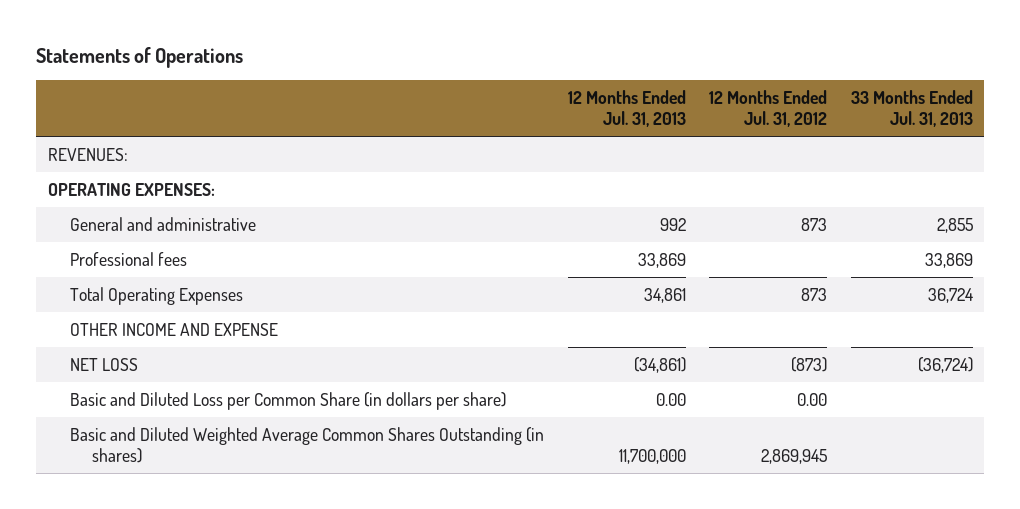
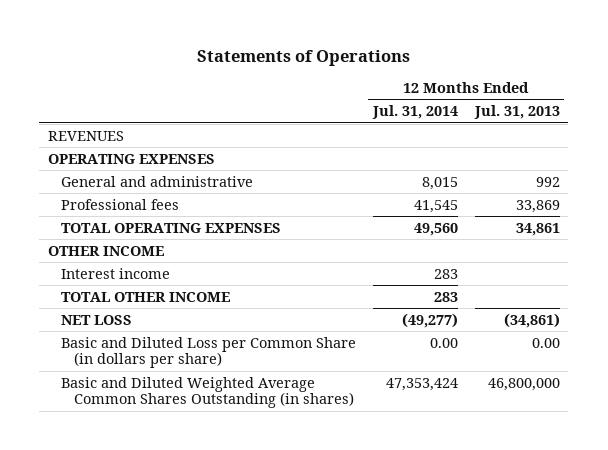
- | 12 Months Ended Jul. 31, 2013 | 12 Months Ended Jul. 31, 2012 | 33 Months Ended Jul. 31, 2013
+ | 12 Months Ended Jul. 31, 2014 | 12 Months Ended Jul. 31, 2013
- REVENUES:
- OPERATING EXPENSES:
+ REVENUES
+ OPERATING EXPENSES
- Total Operating Expenses | 34,861 | 873 | 36,724
- OTHER INCOME AND EXPENSE
+ TOTAL OPERATING EXPENSES | 49,560 | 34,861
+ OTHER INCOME
+ Interest income | 283 |
+ TOTAL OTHER INCOME | 283 |
- Basic and Diluted Weighted Average Common Shares Outstanding (in shares) | 11,700,000 | 2,869,945 |
+ Basic and Diluted Weighted Average Common Shares Outstanding (in shares) | 47,353,424 | 46,800,000

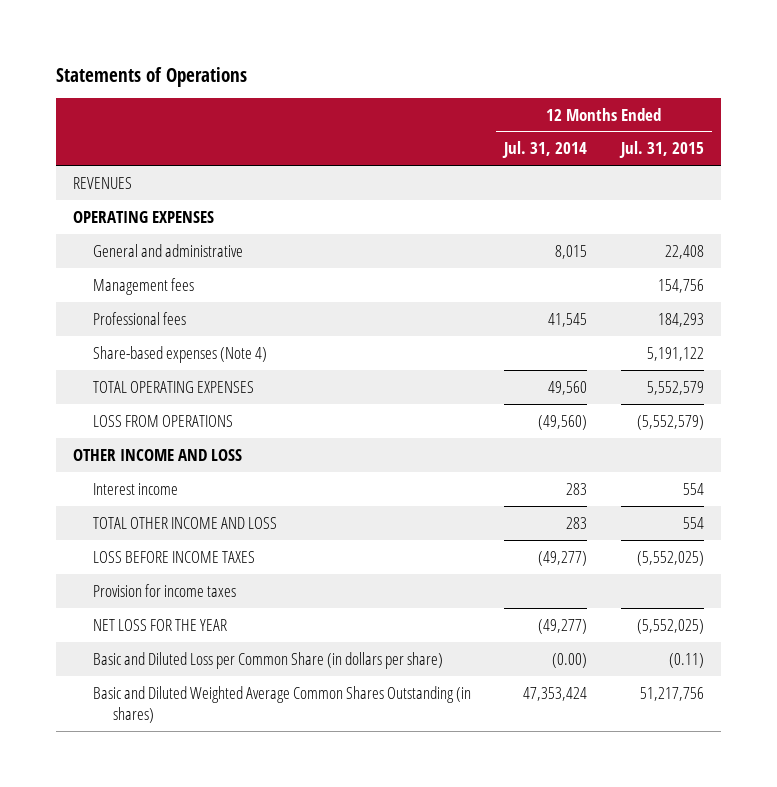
- | 12 Months Ended Jul. 31, 2014 | 12 Months Ended Jul. 31, 2013
+ | 12 Months Ended Jul. 31, 2014 | 12 Months Ended Jul. 31, 2015
+ Management fees | | 154,756
+ Share-based expenses (Note 4) | | 5,191,122
- OTHER INCOME
+ LOSS FROM OPERATIONS | (49,560) | (5,552,579)
+ OTHER INCOME AND LOSS
- TOTAL OTHER INCOME | 283 |
- NET LOSS | (49,277) | (34,861)
- Basic and Diluted Loss per Common Share (in dollars per share) | 0.00 | 0.00
+ TOTAL OTHER INCOME AND LOSS | 283 | 554
+ LOSS BEFORE INCOME TAXES | (49,277) | (5,552,025)
+ Provision for income taxes
+ NET LOSS FOR THE YEAR | (49,277) | (5,552,025)
+ Basic and Diluted Loss per Common Share (in dollars per share) | (0.00) | (0.11)

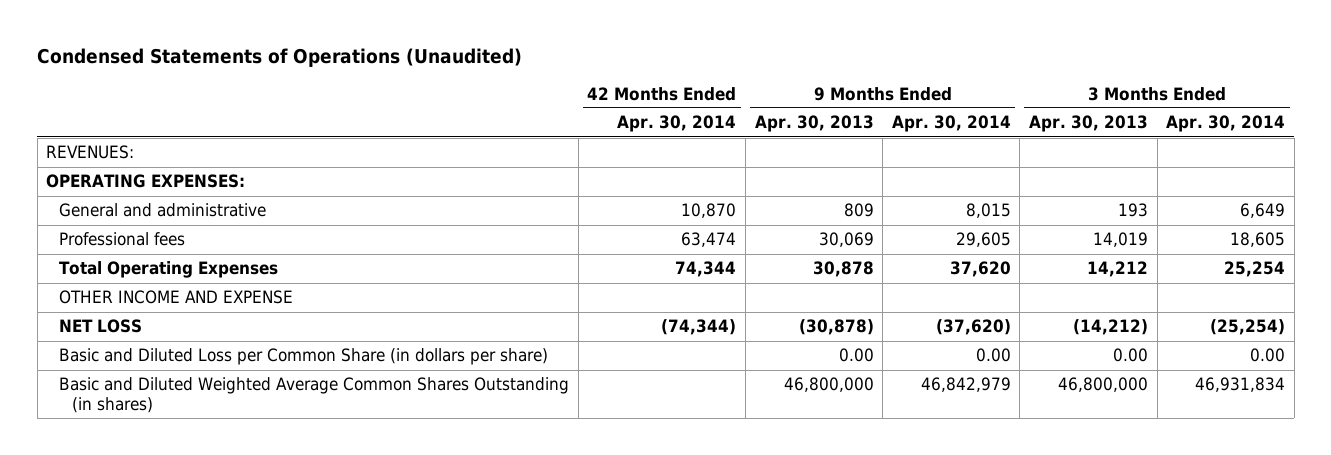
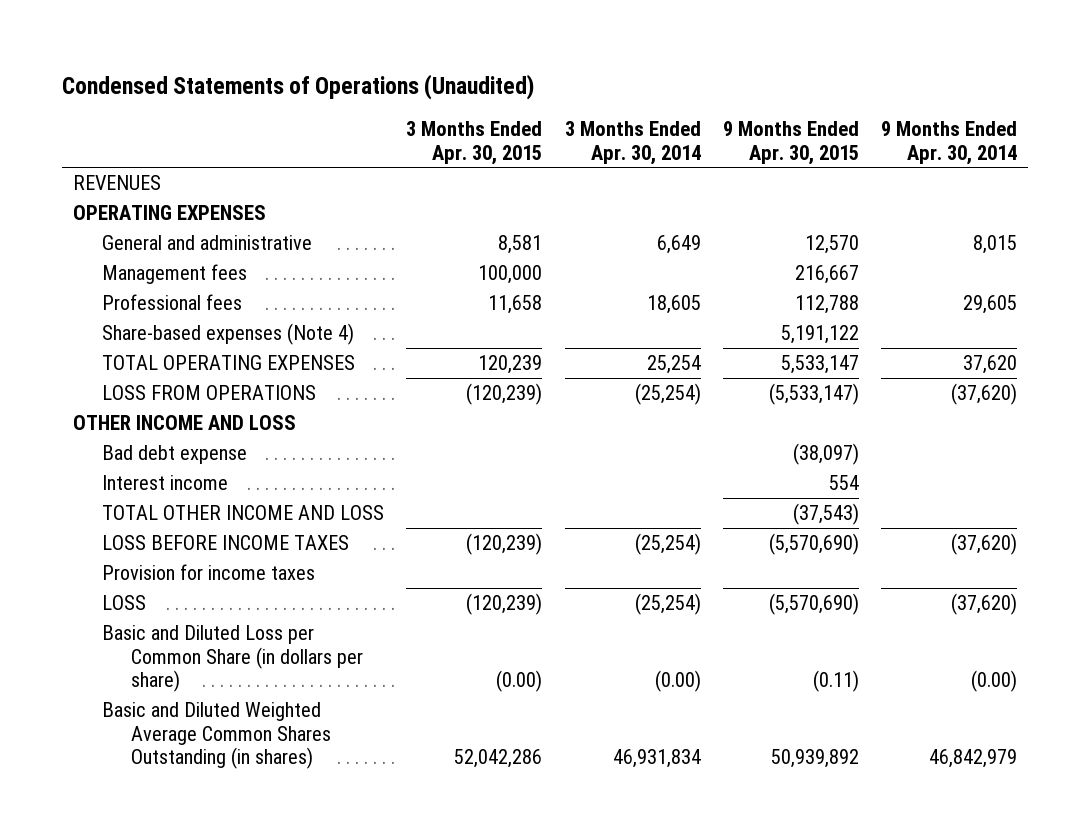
- | 42 Months Ended Apr. 30, 2014 | 9 Months Ended Apr. 30, 2013 | 9 Months Ended Apr. 30, 2014 | 3 Months Ended Apr. 30, 2013 | 3 Months Ended Apr. 30, 2014
+ | 3 Months Ended Apr. 30, 2015 | 3 Months Ended Apr. 30, 2014 | 9 Months Ended Apr. 30, 2015 | 9 Months Ended Apr. 30, 2014
- REVENUES:
- OPERATING EXPENSES:
+ REVENUES
+ OPERATING EXPENSES
+ Management fees | 100,000 | | 216,667 |
- Total Operating Expenses | 74,344 | 30,878 | 37,620 | 14,212 | 25,254
- OTHER INCOME AND EXPENSE
- NET LOSS | (74,344) | (30,878) | (37,620) | (14,212) | (25,254)
- Basic and Diluted Loss per Common Share (in dollars per share) | | 0.00 | 0.00 | 0.00 | 0.00
+ Share-based expenses (Note 4) | | | 5,191,122 |
+ TOTAL OPERATING EXPENSES | 120,239 | 25,254 | 5,533,147 | 37,620
+ LOSS FROM OPERATIONS | (120,239) | (25,254) | (5,533,147) | (37,620)
+ OTHER INCOME AND LOSS
+ Bad debt expense | | | (38,097) |
+ Interest income | | | 554 |
+ TOTAL OTHER INCOME AND LOSS | | | (37,543) |
+ LOSS BEFORE INCOME TAXES | (120,239) | (25,254) | (5,570,690) | (37,620)
+ Provision for income taxes
+ LOSS | (120,239) | (25,254) | (5,570,690) | (37,620)
+ Basic and Diluted Loss per Common Share (in dollars per share) | (0.00) | (0.00) | (0.11) | (0.00)

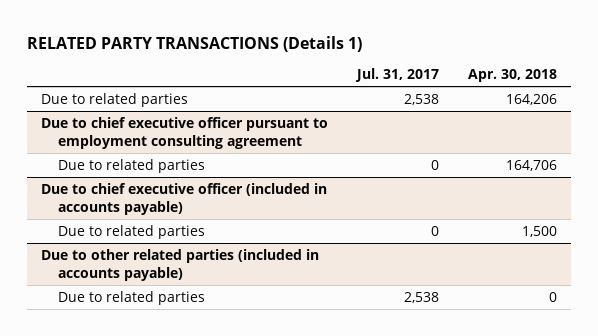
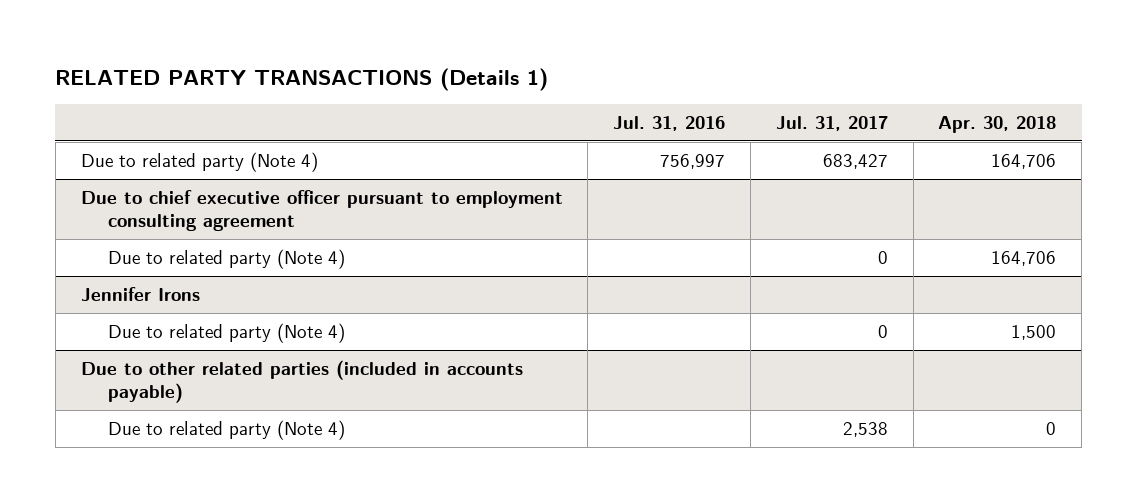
- | Jul. 31, 2017 | Apr. 30, 2018
+ | Jul. 31, 2016 | Jul. 31, 2017 | Apr. 30, 2018
- Due to related parties | 2,538 | 164,206
+ Due to related party (Note 4) | 756,997 | 683,427 | 164,706
@ Due to chief executive officer pursuant to employment consulting agreement
- Due to related parties | 0 | 164,706
- Due to chief executive officer (included in accounts payable)
- Due to related parties | 0 | 1,500
@ Due to chief executive officer pursuant to employment consulting agreement
+ Due to related party (Note 4) | | 0 | 164,706
+ Jennifer Irons
+ Due to related party (Note 4) | | 0 | 1,500
@ Due to other related parties (included in accounts payable)
- Due to related parties | 2,538 | 0
+ Due to related party (Note 4) | | 2,538 | 0

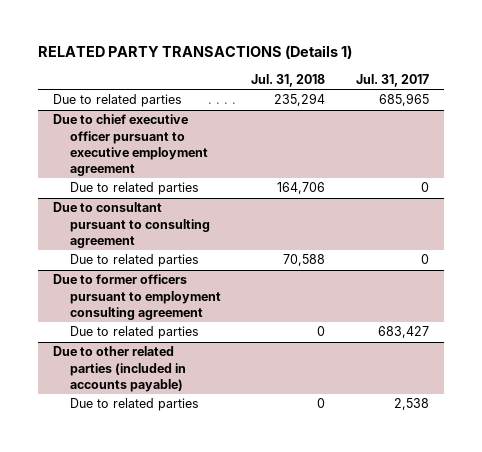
- | Jul. 31, 2016 | Jul. 31, 2017 | Apr. 30, 2018
+ | Jul. 31, 2018 | Jul. 31, 2017
- Due to related party (Note 4) | 756,997 | 683,427 | 164,706
- Due to chief executive officer pursuant to employment consulting agreement
- Due to related party (Note 4) | | 0 | 164,706
- Jennifer Irons
- Due to related party (Note 4) | | 0 | 1,500
+ Due to related parties | 235,294 | 685,965
+ Due to chief executive officer pursuant to executive employment agreement
+ Due to related parties | 164,706 | 0
+ Due to consultant pursuant to consulting agreement
+ Due to related parties | 70,588 | 0
+ Due to former officers pursuant to employment consulting agreement
+ Due to related parties | 0 | 683,427
@ Due to other related parties (included in accounts payable)
- Due to related party (Note 4) | | 2,538 | 0
+ Due to related parties | 0 | 2,538

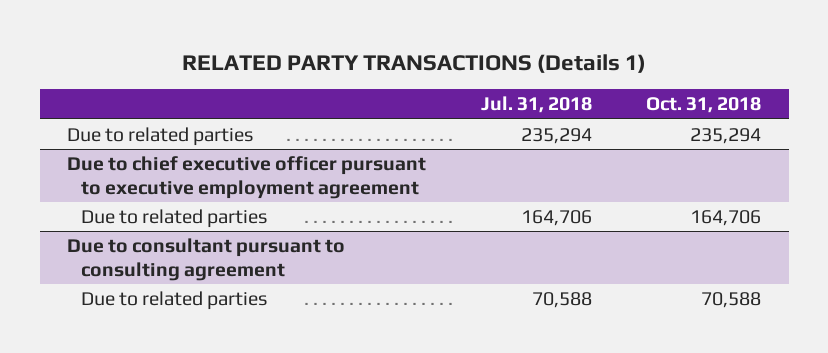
- | Jul. 31, 2018 | Jul. 31, 2017
+ | Jul. 31, 2018 | Oct. 31, 2018
- Due to former officers pursuant to employment consulting agreement
- Due to related parties | 0 | 683,427
- Due to other related parties (included in accounts payable)
- Due to related parties | 0 | 2,538

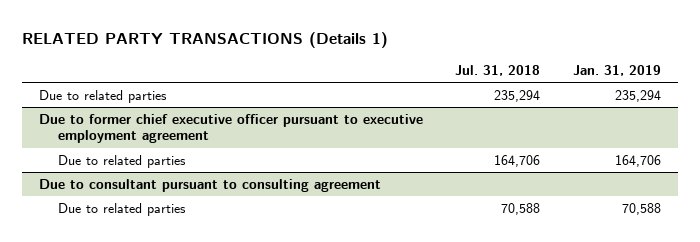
- | Jul. 31, 2018 | Oct. 31, 2018
+ | Jul. 31, 2018 | Jan. 31, 2019
- Due to chief executive officer pursuant to executive employment agreement
+ Due to former chief executive officer pursuant to executive employment agreement

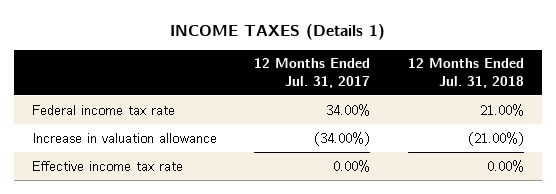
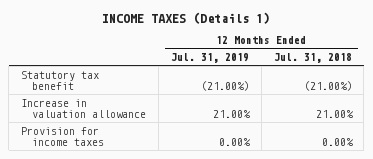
- | 12 Months Ended Jul. 31, 2017 | 12 Months Ended Jul. 31, 2018
+ | 12 Months Ended Jul. 31, 2019 | 12 Months Ended Jul. 31, 2018
- Federal income tax rate | 34.00% | 21.00%
- Increase in valuation allowance | (34.00%) | (21.00%)
- Effective income tax rate | 0.00% | 0.00%
+ Statutory tax benefit | (21.00%) | (21.00%)
+ Increase in valuation allowance | 21.00% | 21.00%
+ Provision for income taxes | 0.00% | 0.00%

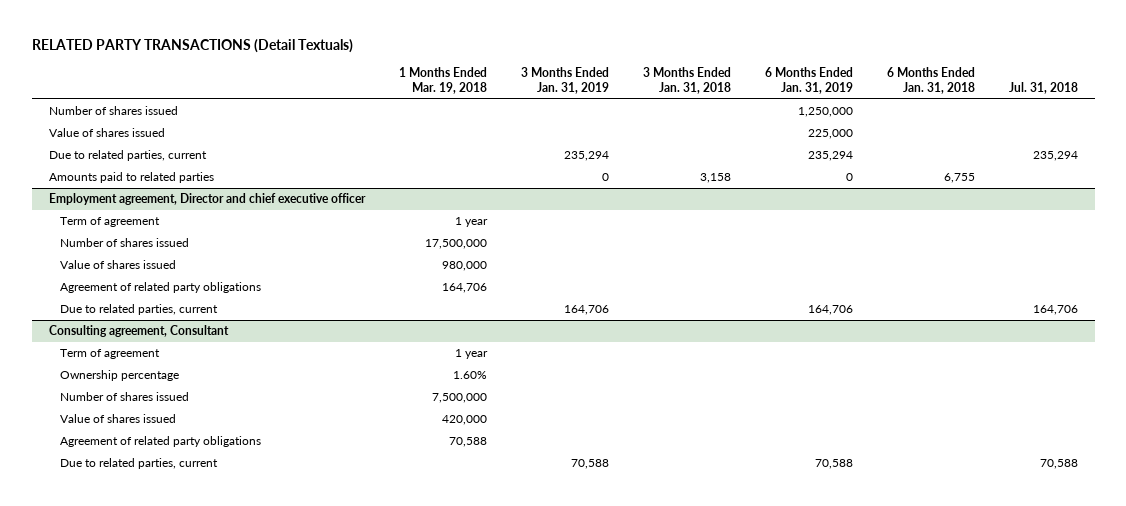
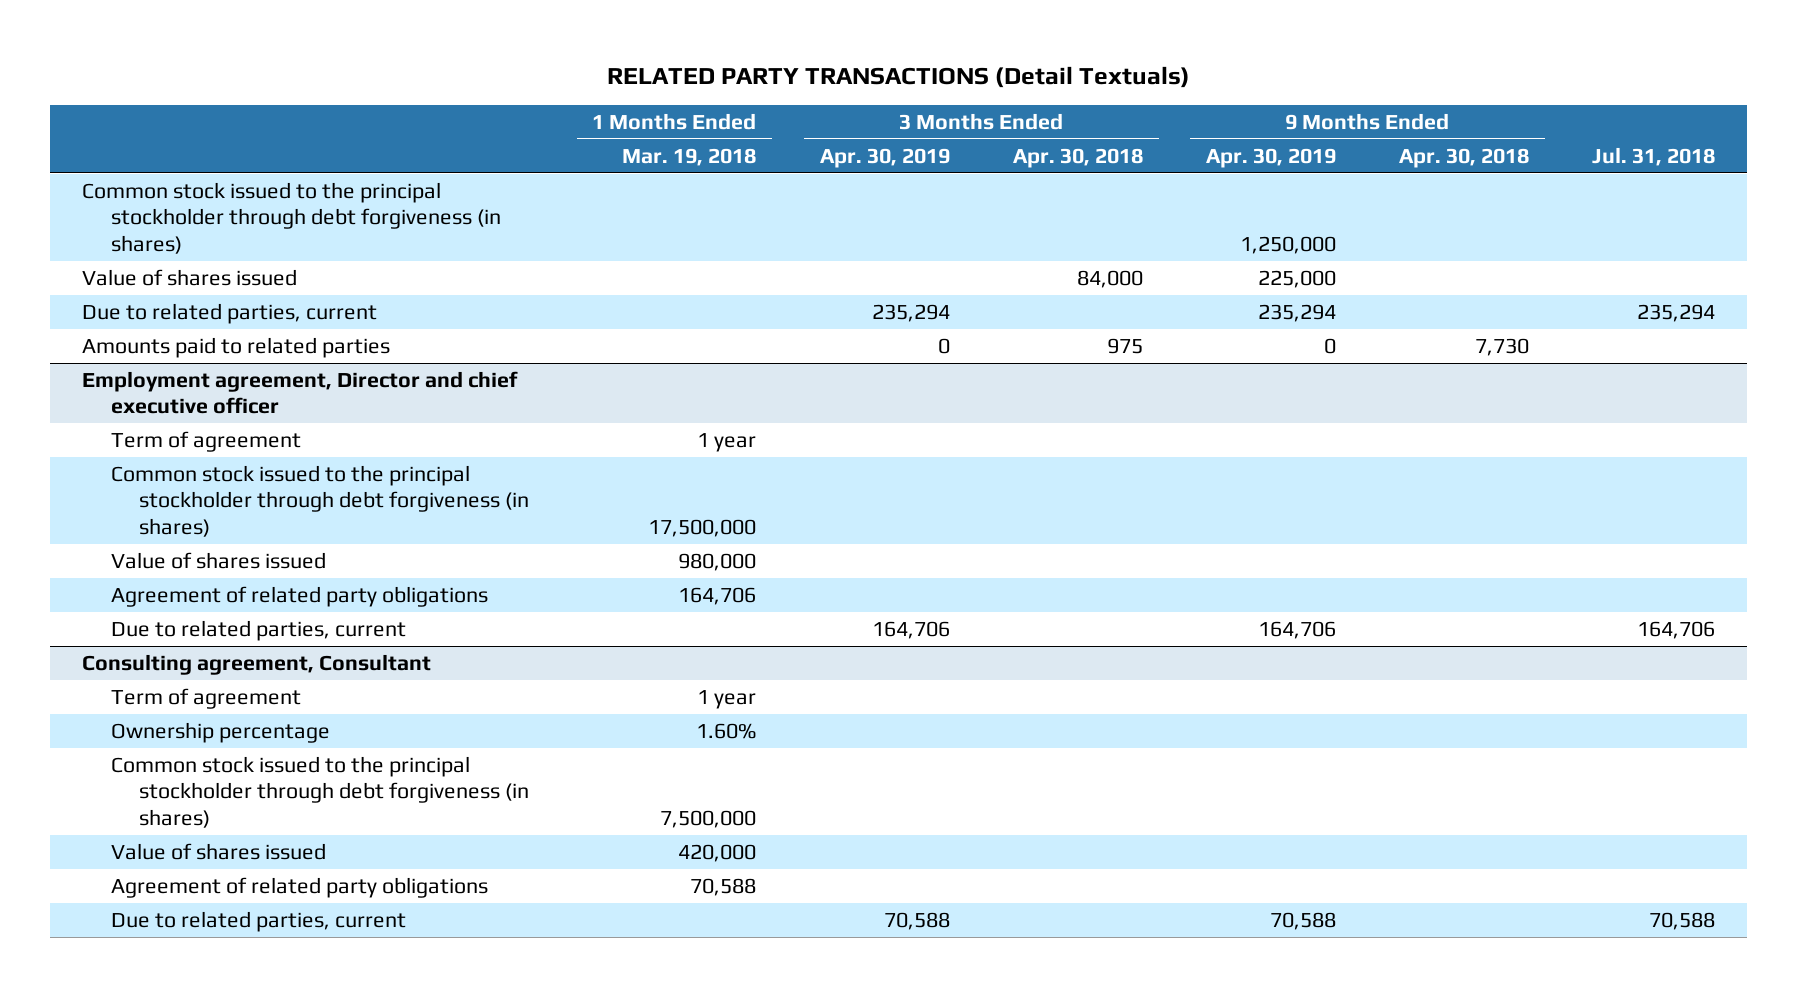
- | 1 Months Ended Mar. 19, 2018 | 3 Months Ended Jan. 31, 2019 | 3 Months Ended Jan. 31, 2018 | 6 Months Ended Jan. 31, 2019 | 6 Months Ended Jan. 31, 2018 | Jul. 31, 2018
+ | 1 Months Ended Mar. 19, 2018 | 3 Months Ended Apr. 30, 2019 | 3 Months Ended Apr. 30, 2018 | 9 Months Ended Apr. 30, 2019 | 9 Months Ended Apr. 30, 2018 | Jul. 31, 2018
- Number of shares issued | | | | 1,250,000 | |
+ Common stock issued to the principal stockholder through debt forgiveness (in shares) | | | | 1,250,000 | |
@ Employment agreement, Director and chief executive officer
- Number of shares issued | 17,500,000 | | | | |
+ Common stock issued to the principal stockholder through debt forgiveness (in shares) | 17,500,000 | | | | |
@ Consulting agreement, Consultant
- Number of shares issued | 7,500,000 | | | | |
+ Common stock issued to the principal stockholder through debt forgiveness (in shares) | 7,500,000 | | | | |

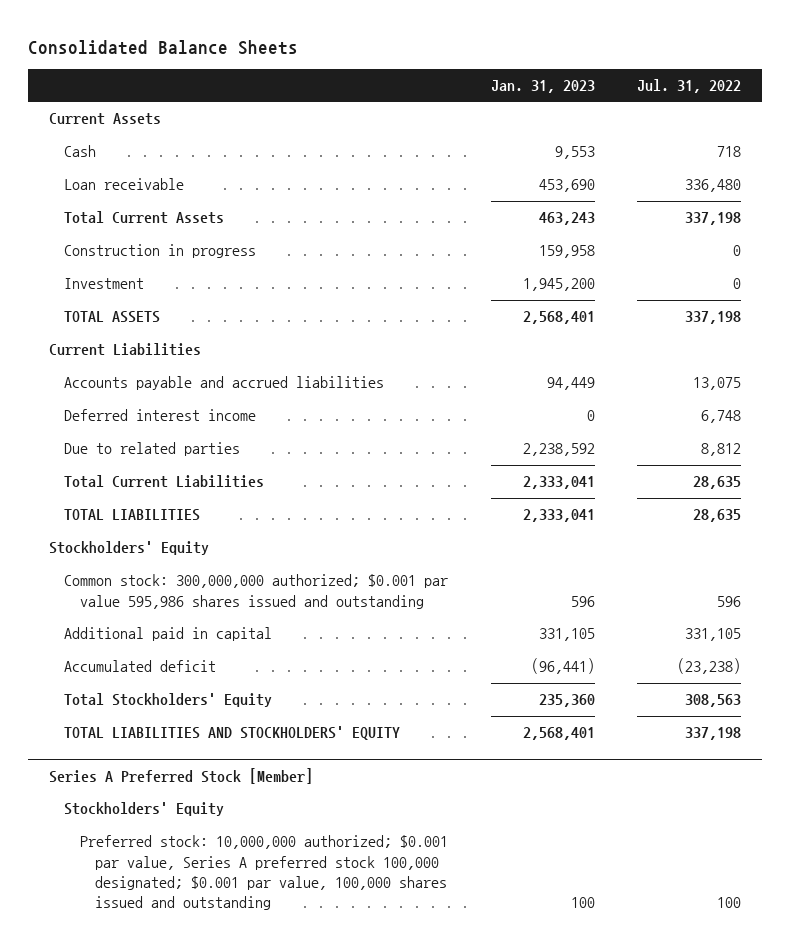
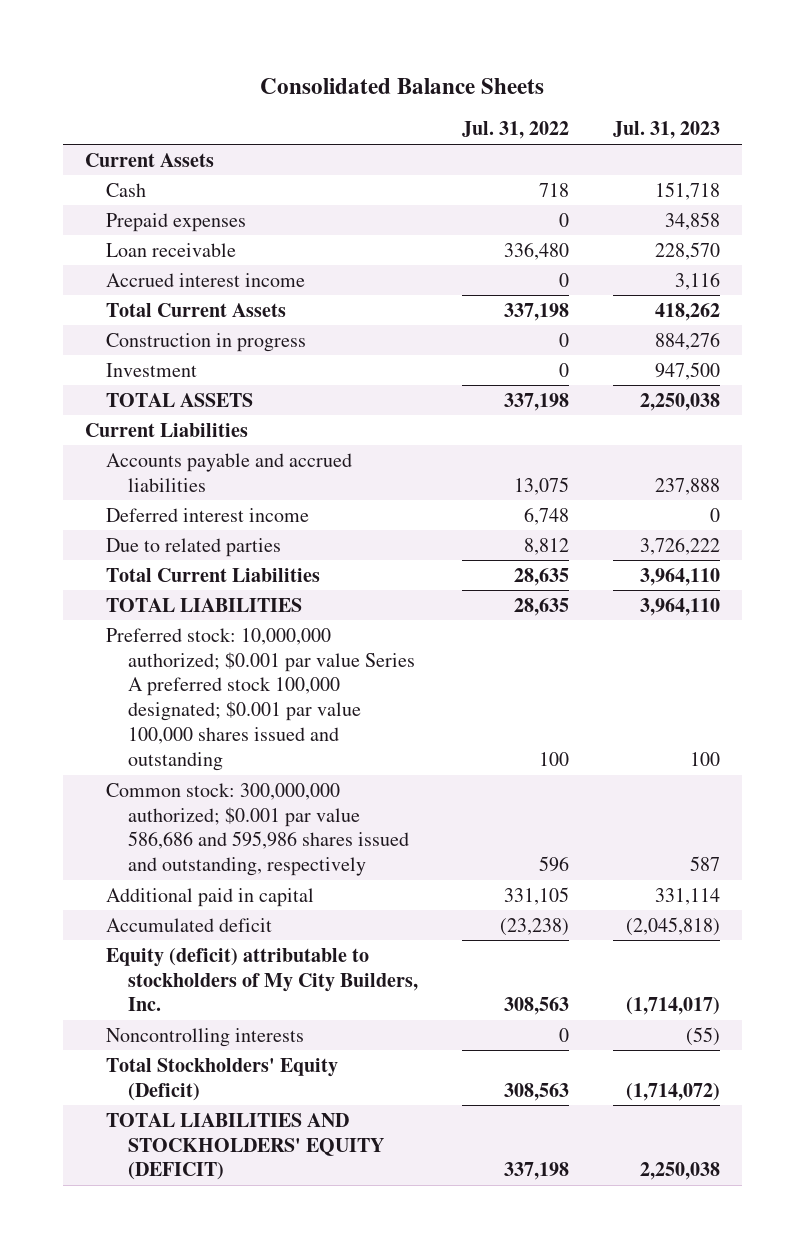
- | Jan. 31, 2023 | Jul. 31, 2022
+ | Jul. 31, 2022 | Jul. 31, 2023
+ Prepaid expenses | 0 | 34,858
+ Accrued interest income | 0 | 3,116
- Stockholders' Equity
- Common stock: 300,000,000 authorized; $0.001 par value 595,986 shares issued and outstanding | 596 | 596
+ Preferred stock: 10,000,000 authorized; $0.001 par value Series A preferred stock 100,000 designated; $0.001 par value 100,000 shares issued and outstanding | 100 | 100
+ Common stock: 300,000,000 authorized; $0.001 par value 586,686 and 595,986 shares issued and outstanding, respectively | 596 | 587
- Total Stockholders' Equity | 235,360 | 308,563
- TOTAL LIABILITIES AND STOCKHOLDERS' EQUITY | 2,568,401 | 337,198
- Series A Preferred Stock [Member]
- Stockholders' Equity
- Preferred stock: 10,000,000 authorized; $0.001 par value, Series A preferred stock 100,000 designated; $0.001 par value, 100,000 shares issued and outstanding | 100 | 100
+ Equity (deficit) attributable to stockholders of My City Builders, Inc. | 308,563 | (1,714,017)
+ Noncontrolling interests | 0 | (55)
+ Total Stockholders' Equity (Deficit) | 308,563 | (1,714,072)
+ TOTAL LIABILITIES AND STOCKHOLDERS' EQUITY (DEFICIT) | 337,198 | 2,250,038

